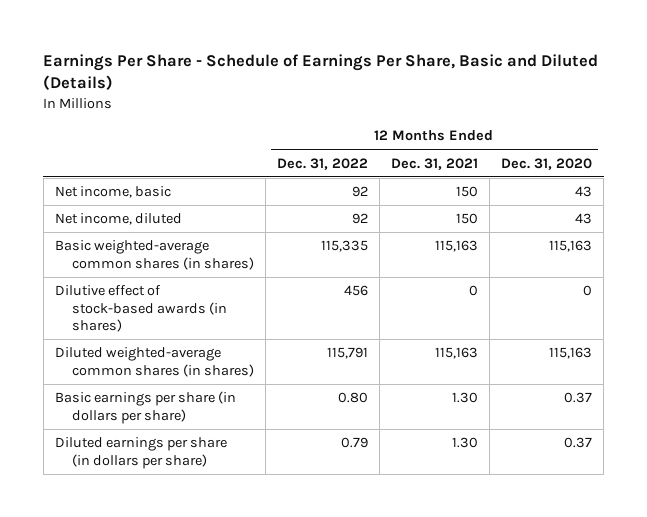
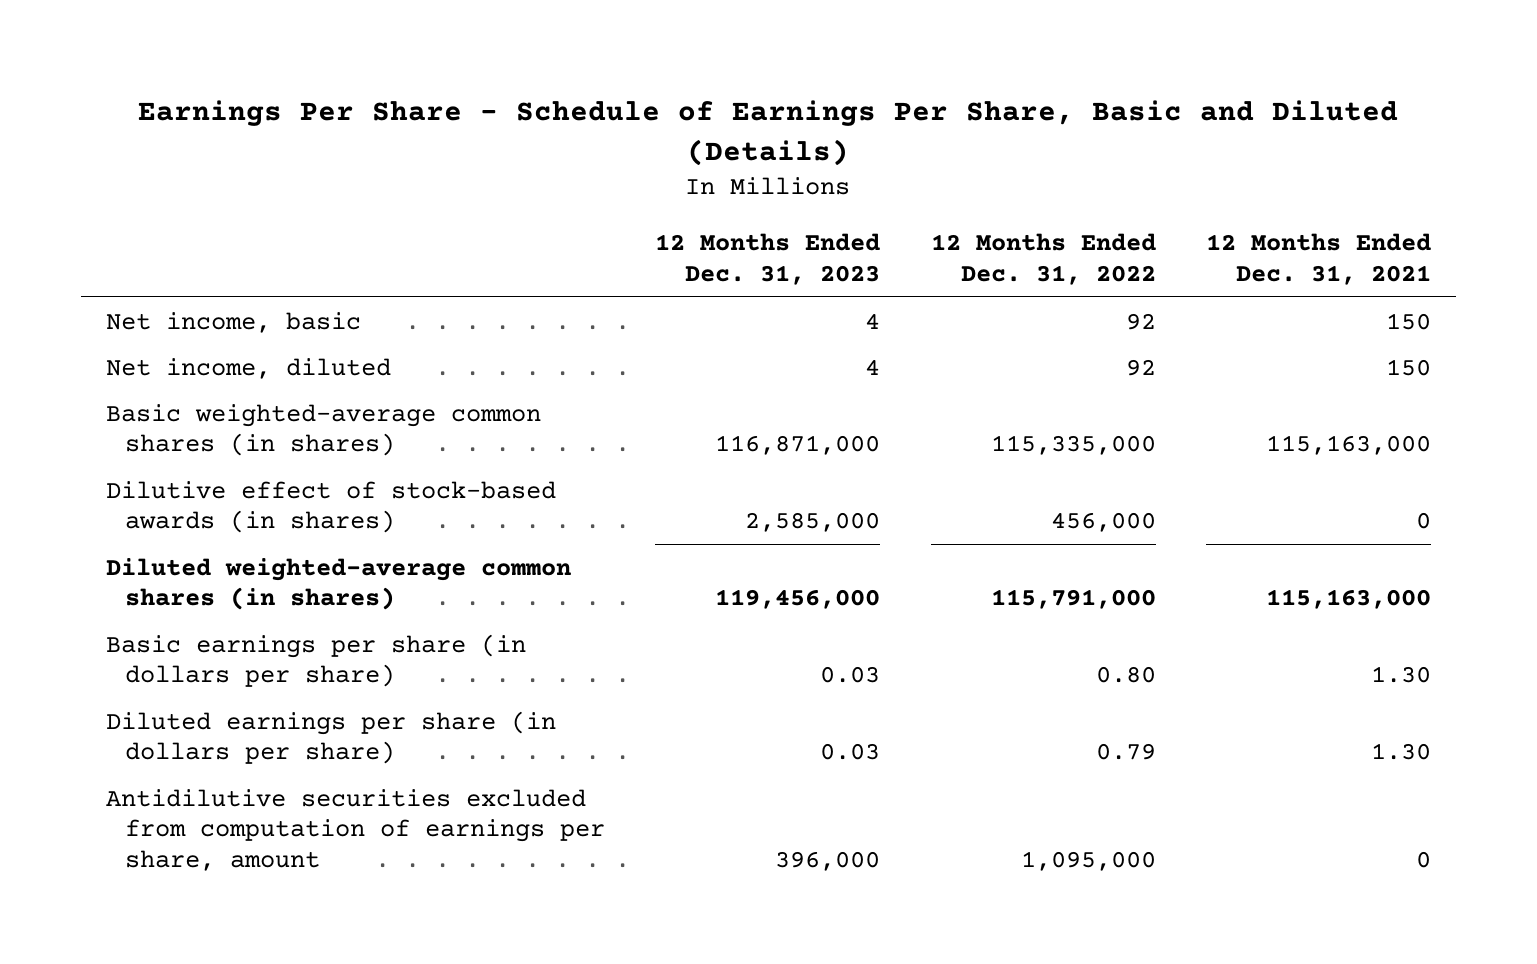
- | 12 Months Ended Dec. 31, 2022 | 12 Months Ended Dec. 31, 2021 | 12 Months Ended Dec. 31, 2020
+ | 12 Months Ended Dec. 31, 2023 | 12 Months Ended Dec. 31, 2022 | 12 Months Ended Dec. 31, 2021
- Basic weighted-average common shares (in shares) | 115,335 | 115,163 | 115,163
- Dilutive effect of stock-based awards (in shares) | 456 | 0 | 0
- Diluted weighted-average common shares (in shares) | 115,791 | 115,163 | 115,163
+ Basic weighted-average common shares (in shares) | 116,871,000 | 115,335,000 | 115,163,000
+ Dilutive effect of stock-based awards (in shares) | 2,585,000 | 456,000 | 0
+ Diluted weighted-average common shares (in shares) | 119,456,000 | 115,791,000 | 115,163,000
+ Antidilutive securities excluded from computation of earnings per share, amount | 396,000 | 1,095,000 | 0

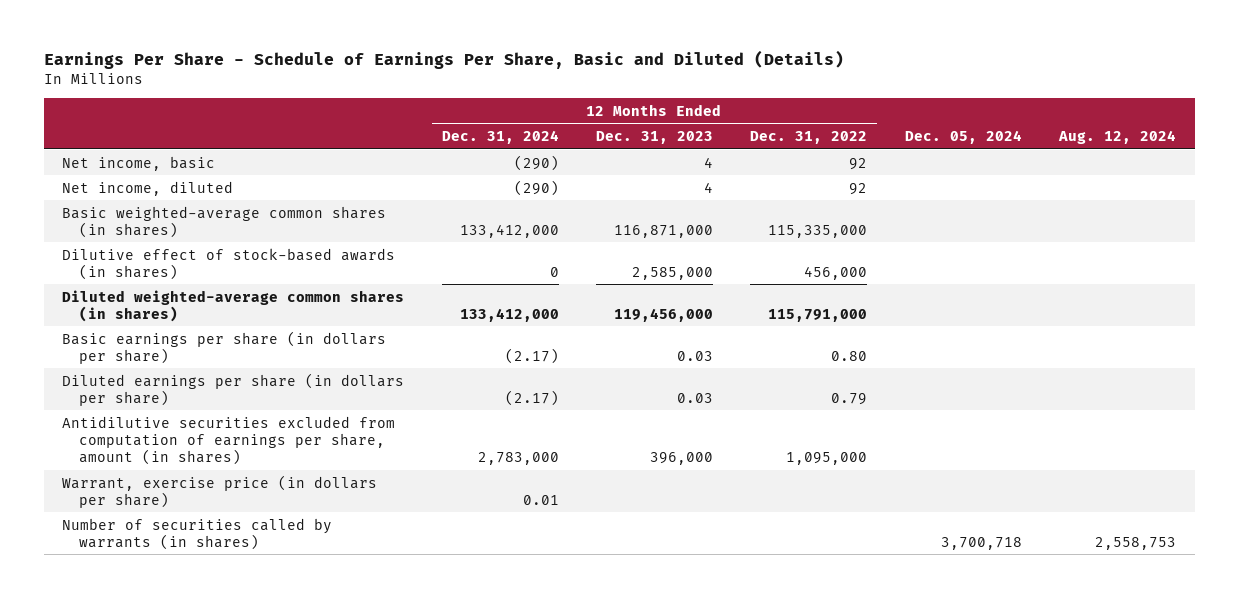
- | 12 Months Ended Dec. 31, 2023 | 12 Months Ended Dec. 31, 2022 | 12 Months Ended Dec. 31, 2021
+ | 12 Months Ended Dec. 31, 2024 | 12 Months Ended Dec. 31, 2023 | 12 Months Ended Dec. 31, 2022 | Dec. 05, 2024 | Aug. 12, 2024
- Antidilutive securities excluded from computation of earnings per share, amount | 396,000 | 1,095,000 | 0
+ Antidilutive securities excluded from computation of earnings per share, amount (in shares) | 2,783,000 | 396,000 | 1,095,000 | |
+ Warrant, exercise price (in dollars per share) | 0.01 | | | |
+ Number of securities called by warrants (in shares) | | | | 3,700,718 | 2,558,753

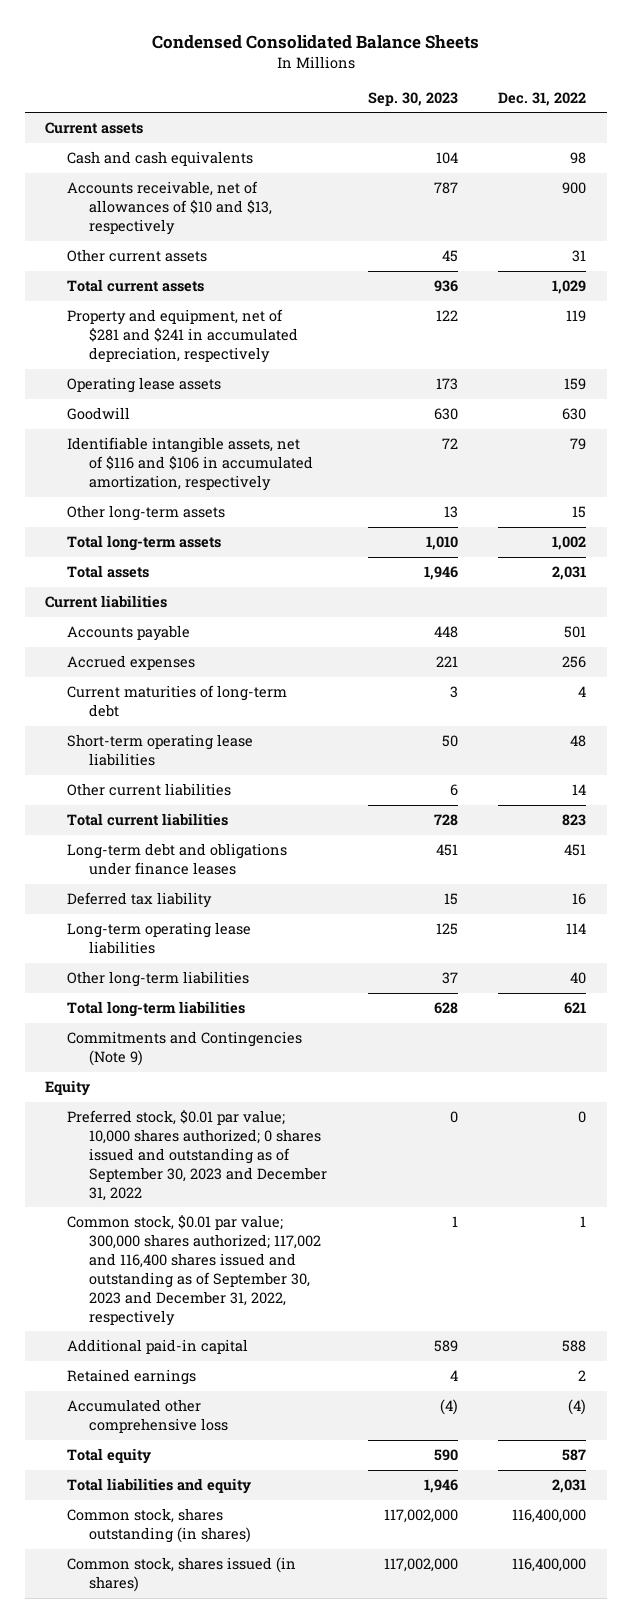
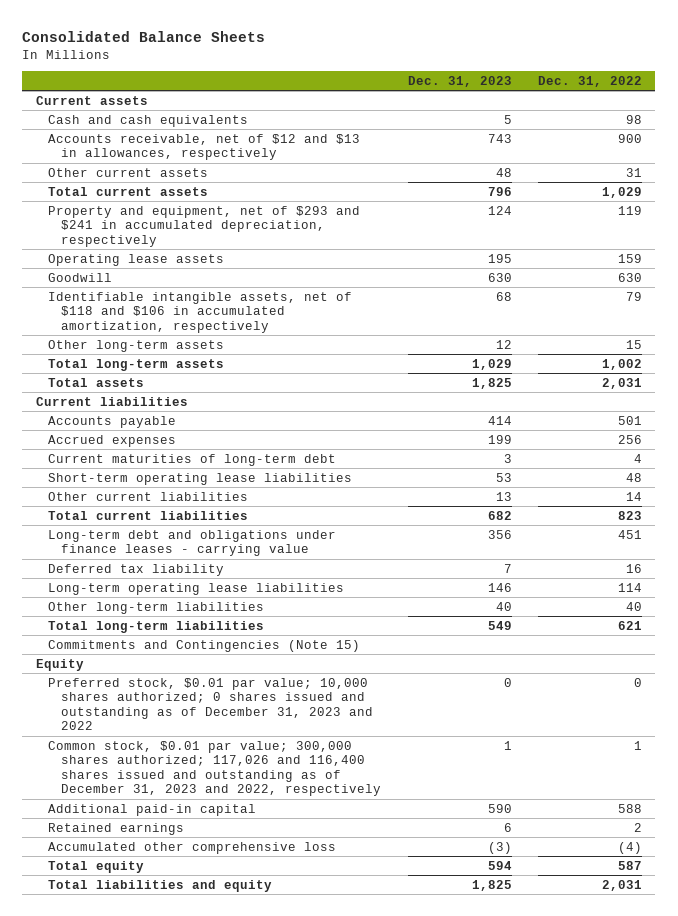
- Condensed Consolidated Balance Sheets
+ Consolidated Balance Sheets
- | Sep. 30, 2023 | Dec. 31, 2022
+ | Dec. 31, 2023 | Dec. 31, 2022
- Accounts receivable, net of allowances of $10 and $13, respectively | 787 | 900
+ Accounts receivable, net of $12 and $13 in allowances, respectively | 743 | 900
- Property and equipment, net of $281 and $241 in accumulated depreciation, respectively | 122 | 119
+ Property and equipment, net of $293 and $241 in accumulated depreciation, respectively | 124 | 119
- Identifiable intangible assets, net of $116 and $106 in accumulated amortization, respectively | 72 | 79
+ Identifiable intangible assets, net of $118 and $106 in accumulated amortization, respectively | 68 | 79
- Long-term debt and obligations under finance leases | 451 | 451
+ Long-term debt and obligations under finance leases - carrying value | 356 | 451
- Commitments and Contingencies (Note 9)
+ Commitments and Contingencies (Note 15)
- Preferred stock, $0.01 par value; 10,000 shares authorized; 0 shares issued and outstanding as of September 30, 2023 and December 31, 2022 | 0 | 0
- Common stock, $0.01 par value; 300,000 shares authorized; 117,002 and 116,400 shares issued and outstanding as of September 30, 2023 and December 31, 2022, respectively | 1 | 1
+ Preferred stock, $0.01 par value; 10,000 shares authorized; 0 shares issued and outstanding as of December 31, 2023 and 2022 | 0 | 0
+ Common stock, $0.01 par value; 300,000 shares authorized; 117,026 and 116,400 shares issued and outstanding as of December 31, 2023 and 2022, respectively | 1 | 1
- Common stock, shares outstanding (in shares) | 117,002,000 | 116,400,000
- Common stock, shares issued (in shares) | 117,002,000 | 116,400,000

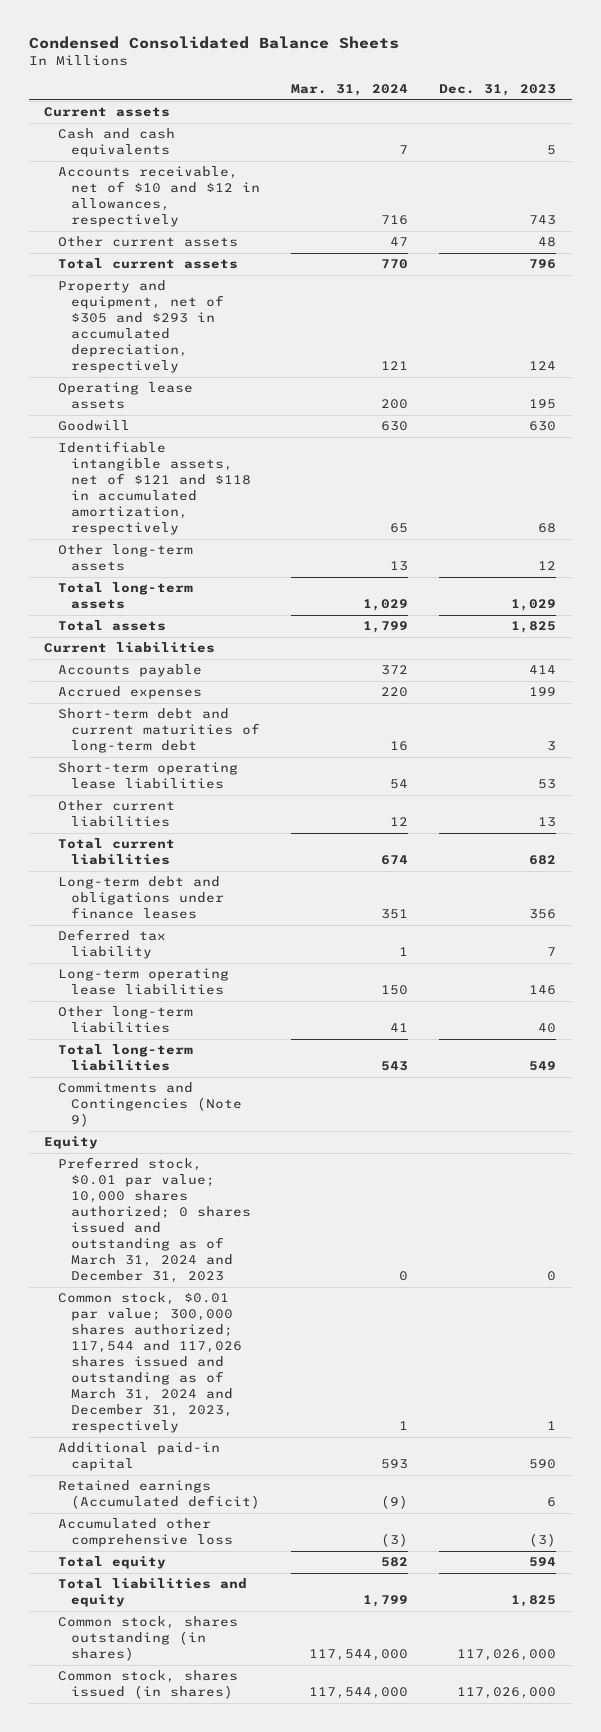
- Consolidated Balance Sheets
+ Condensed Consolidated Balance Sheets
- | Dec. 31, 2023 | Dec. 31, 2022
+ | Mar. 31, 2024 | Dec. 31, 2023
- Accounts receivable, net of $12 and $13 in allowances, respectively | 743 | 900
+ Accounts receivable, net of $10 and $12 in allowances, respectively | 716 | 743
- Property and equipment, net of $293 and $241 in accumulated depreciation, respectively | 124 | 119
+ Property and equipment, net of $305 and $293 in accumulated depreciation, respectively | 121 | 124
- Identifiable intangible assets, net of $118 and $106 in accumulated amortization, respectively | 68 | 79
+ Identifiable intangible assets, net of $121 and $118 in accumulated amortization, respectively | 65 | 68
- Current maturities of long-term debt | 3 | 4
+ Short-term debt and current maturities of long-term debt | 16 | 3
- Long-term debt and obligations under finance leases - carrying value | 356 | 451
+ Long-term debt and obligations under finance leases | 351 | 356
- Commitments and Contingencies (Note 15)
+ Commitments and Contingencies (Note 9)
- Preferred stock, $0.01 par value; 10,000 shares authorized; 0 shares issued and outstanding as of December 31, 2023 and 2022 | 0 | 0
- Common stock, $0.01 par value; 300,000 shares authorized; 117,026 and 116,400 shares issued and outstanding as of December 31, 2023 and 2022, respectively | 1 | 1
+ Preferred stock, $0.01 par value; 10,000 shares authorized; 0 shares issued and outstanding as of March 31, 2024 and December 31, 2023 | 0 | 0
+ Common stock, $0.01 par value; 300,000 shares authorized; 117,544 and 117,026 shares issued and outstanding as of March 31, 2024 and December 31, 2023, respectively | 1 | 1
- Retained earnings | 6 | 2
+ Retained earnings (Accumulated deficit) | (9) | 6
+ Common stock, shares outstanding (in shares) | 117,544,000 | 117,026,000
+ Common stock, shares issued (in shares) | 117,544,000 | 117,026,000

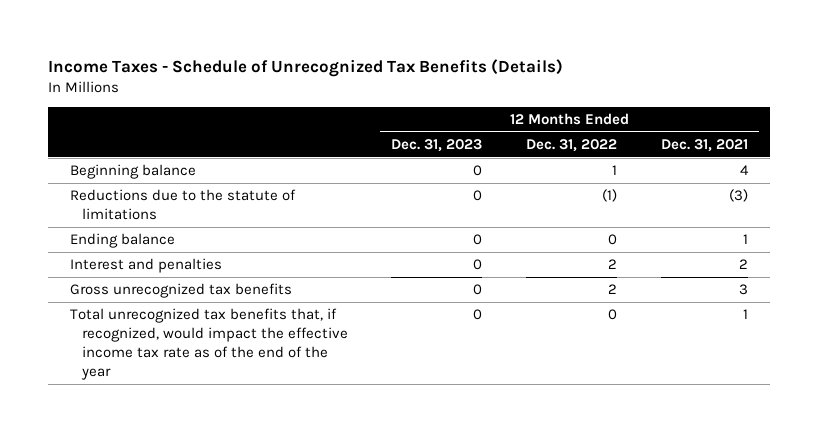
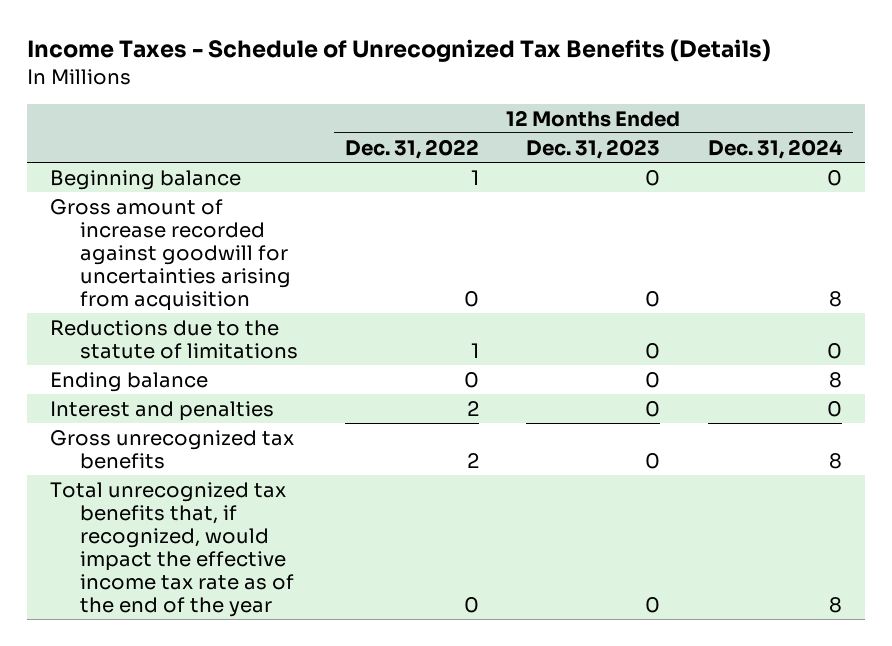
- | 12 Months Ended Dec. 31, 2023 | 12 Months Ended Dec. 31, 2022 | 12 Months Ended Dec. 31, 2021
+ | 12 Months Ended Dec. 31, 2022 | 12 Months Ended Dec. 31, 2023 | 12 Months Ended Dec. 31, 2024
- Reductions due to the statute of limitations | 0 | (1) | (3)
+ Gross amount of increase recorded against goodwill for uncertainties arising from acquisition | 0 | 0 | 8
+ Reductions due to the statute of limitations | 1 | 0 | 0

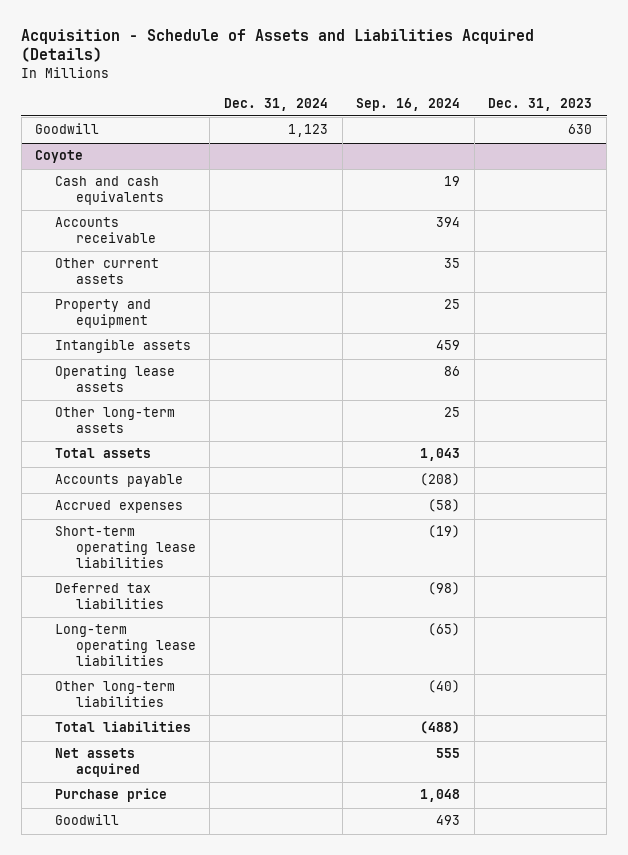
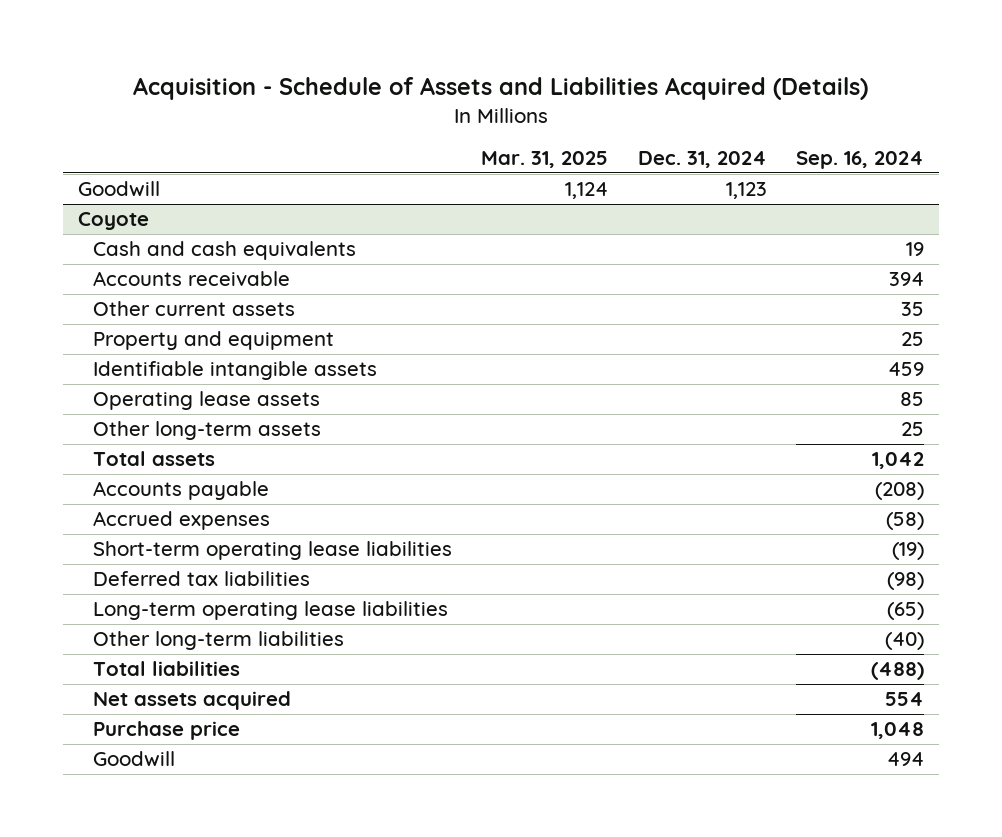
- | Dec. 31, 2024 | Sep. 16, 2024 | Dec. 31, 2023
+ | Mar. 31, 2025 | Dec. 31, 2024 | Sep. 16, 2024
@ Coyote
- Intangible assets | | 459 |
- Operating lease assets | | 86 |
+ Identifiable intangible assets | | | 459
+ Operating lease assets | | | 85
- Total assets | | 1,043 |
+ Total assets | | | 1,042
- Net assets acquired | | 555 |
+ Net assets acquired | | | 554
- Goodwill | | 493 |
+ Goodwill | | | 494

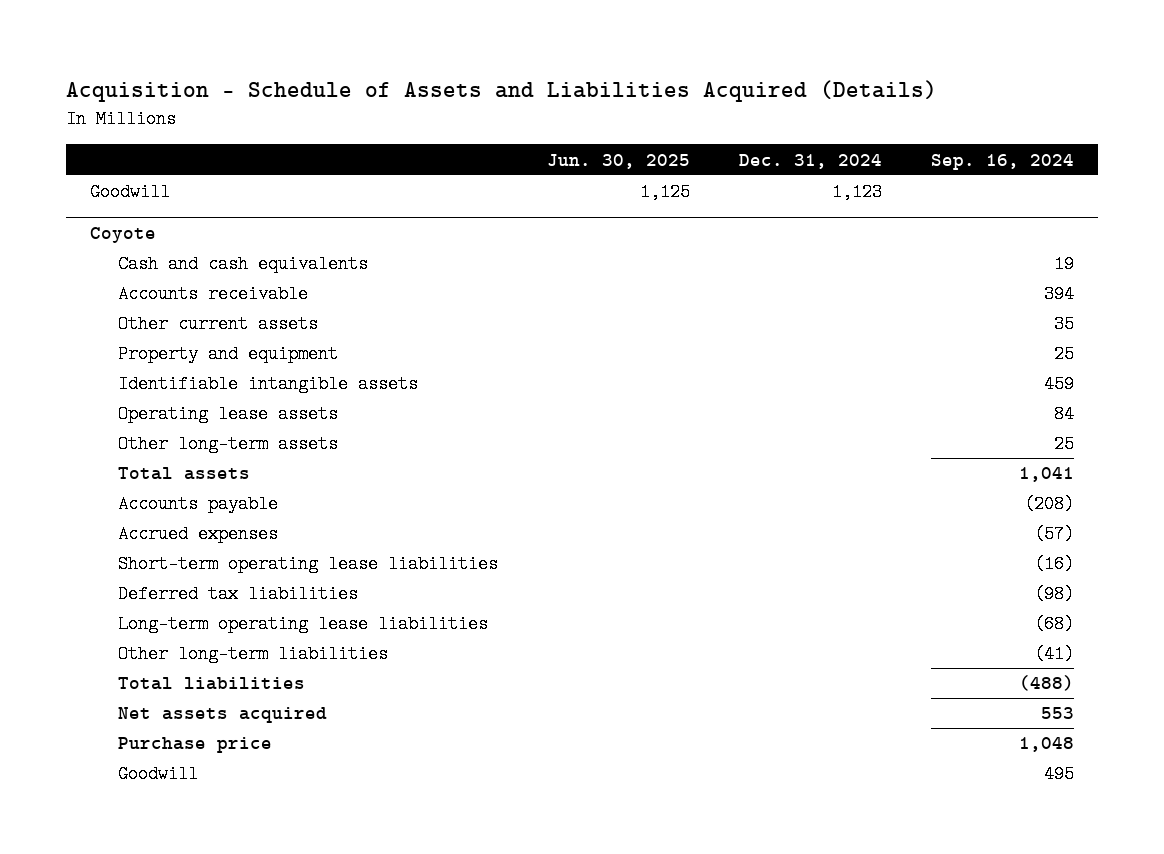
- | Mar. 31, 2025 | Dec. 31, 2024 | Sep. 16, 2024
+ | Jun. 30, 2025 | Dec. 31, 2024 | Sep. 16, 2024
@ Coyote
- Operating lease assets | | | 85
+ Operating lease assets | | | 84
- Total assets | | | 1,042
+ Total assets | | | 1,041
- Accrued expenses | | | (58)
- Short-term operating lease liabilities | | | (19)
+ Accrued expenses | | | (57)
+ Short-term operating lease liabilities | | | (16)
- Long-term operating lease liabilities | | | (65)
- Other long-term liabilities | | | (40)
+ Long-term operating lease liabilities | | | (68)
+ Other long-term liabilities | | | (41)
- Net assets acquired | | | 554
+ Net assets acquired | | | 553
- Goodwill | | | 494
+ Goodwill | | | 495

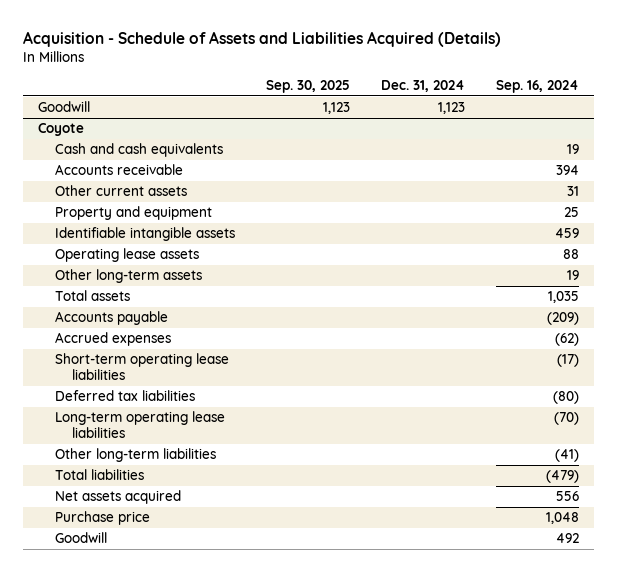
- | Jun. 30, 2025 | Dec. 31, 2024 | Sep. 16, 2024
+ | Sep. 30, 2025 | Dec. 31, 2024 | Sep. 16, 2024
@ Coyote
- Other current assets | | | 35
+ Other current assets | | | 31
- Operating lease assets | | | 84
- Other long-term assets | | | 25
- Total assets | | | 1,041
- Accounts payable | | | (208)
- Accrued expenses | | | (57)
- Short-term operating lease liabilities | | | (16)
- Deferred tax liabilities | | | (98)
- Long-term operating lease liabilities | | | (68)
+ Operating lease assets | | | 88
+ Other long-term assets | | | 19
+ Total assets | | | 1,035
+ Accounts payable | | | (209)
+ Accrued expenses | | | (62)
+ Short-term operating lease liabilities | | | (17)
+ Deferred tax liabilities | | | (80)
+ Long-term operating lease liabilities | | | (70)
- Total liabilities | | | (488)
- Net assets acquired | | | 553
+ Total liabilities | | | (479)
+ Net assets acquired | | | 556
- Goodwill | | | 495
+ Goodwill | | | 492

